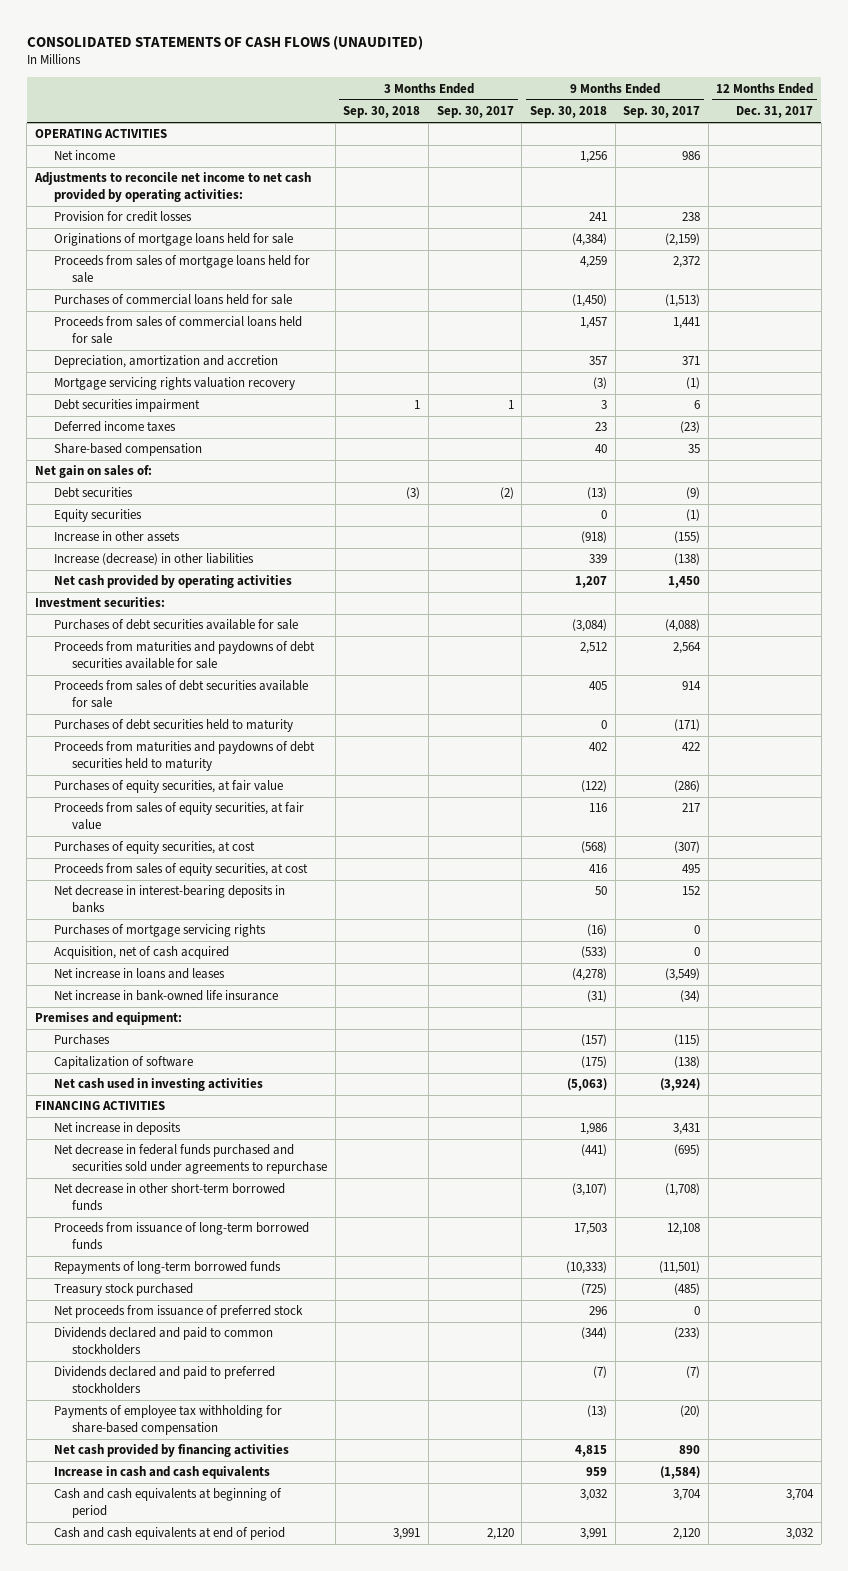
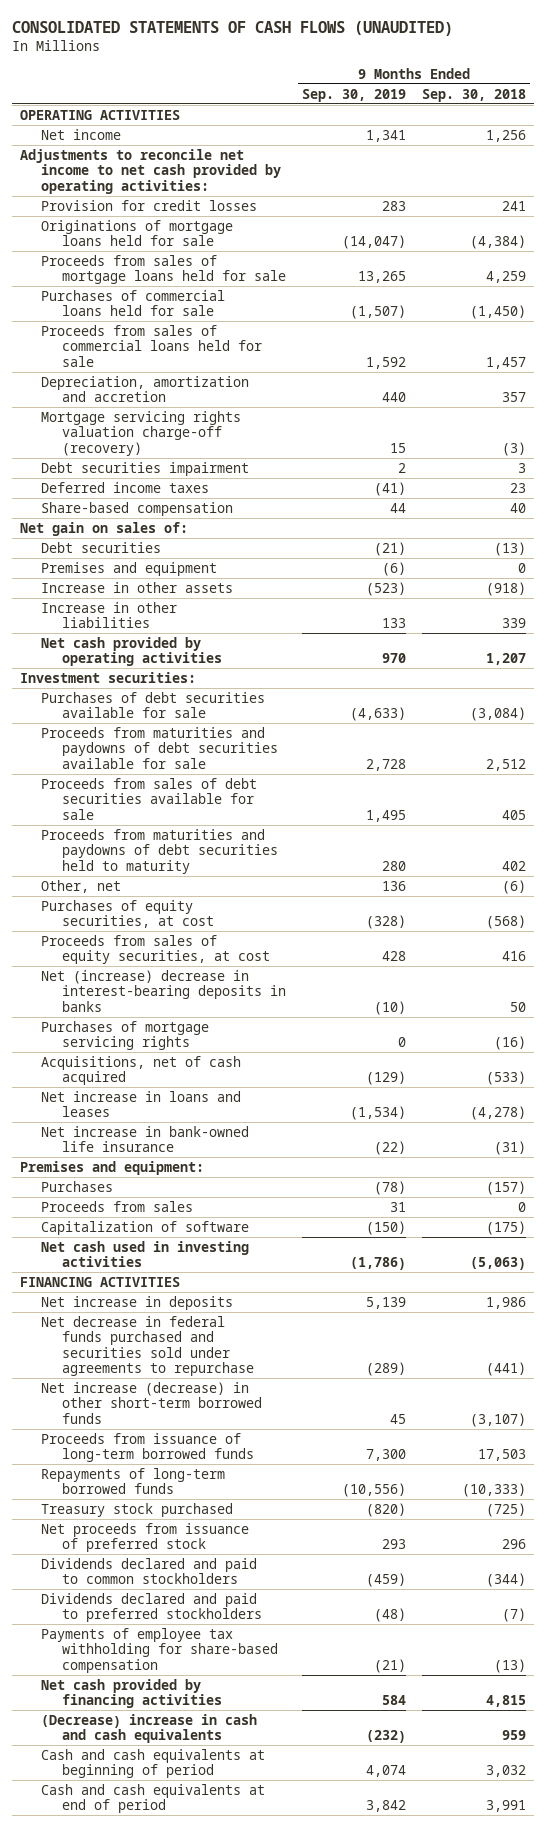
- | 3 Months Ended Sep. 30, 2018 | 3 Months Ended Sep. 30, 2017 | 9 Months Ended Sep. 30, 2018 | 9 Months Ended Sep. 30, 2017 | 12 Months Ended Dec. 31, 2017
+ | 9 Months Ended Sep. 30, 2019 | 9 Months Ended Sep. 30, 2018
- Mortgage servicing rights valuation recovery | | | (3) | (1) |
+ Mortgage servicing rights valuation charge-off (recovery) | 15 | (3)
- Equity securities | | | 0 | (1) |
+ Premises and equipment | (6) | 0
- Increase (decrease) in other liabilities | | | 339 | (138) |
+ Increase in other liabilities | 133 | 339
- Purchases of debt securities held to maturity | | | 0 | (171) |
- Purchases of equity securities, at fair value | | | (122) | (286) |
- Proceeds from sales of equity securities, at fair value | | | 116 | 217 |
+ Other, net | 136 | (6)
- Net decrease in interest-bearing deposits in banks | | | 50 | 152 |
+ Net (increase) decrease in interest-bearing deposits in banks | (10) | 50
- Acquisition, net of cash acquired | | | (533) | 0 |
+ Acquisitions, net of cash acquired | (129) | (533)
+ Proceeds from sales | 31 | 0
- Net decrease in other short-term borrowed funds | | | (3,107) | (1,708) |
+ Net increase (decrease) in other short-term borrowed funds | 45 | (3,107)
- Increase in cash and cash equivalents | | | 959 | (1,584) |
+ (Decrease) increase in cash and cash equivalents | (232) | 959

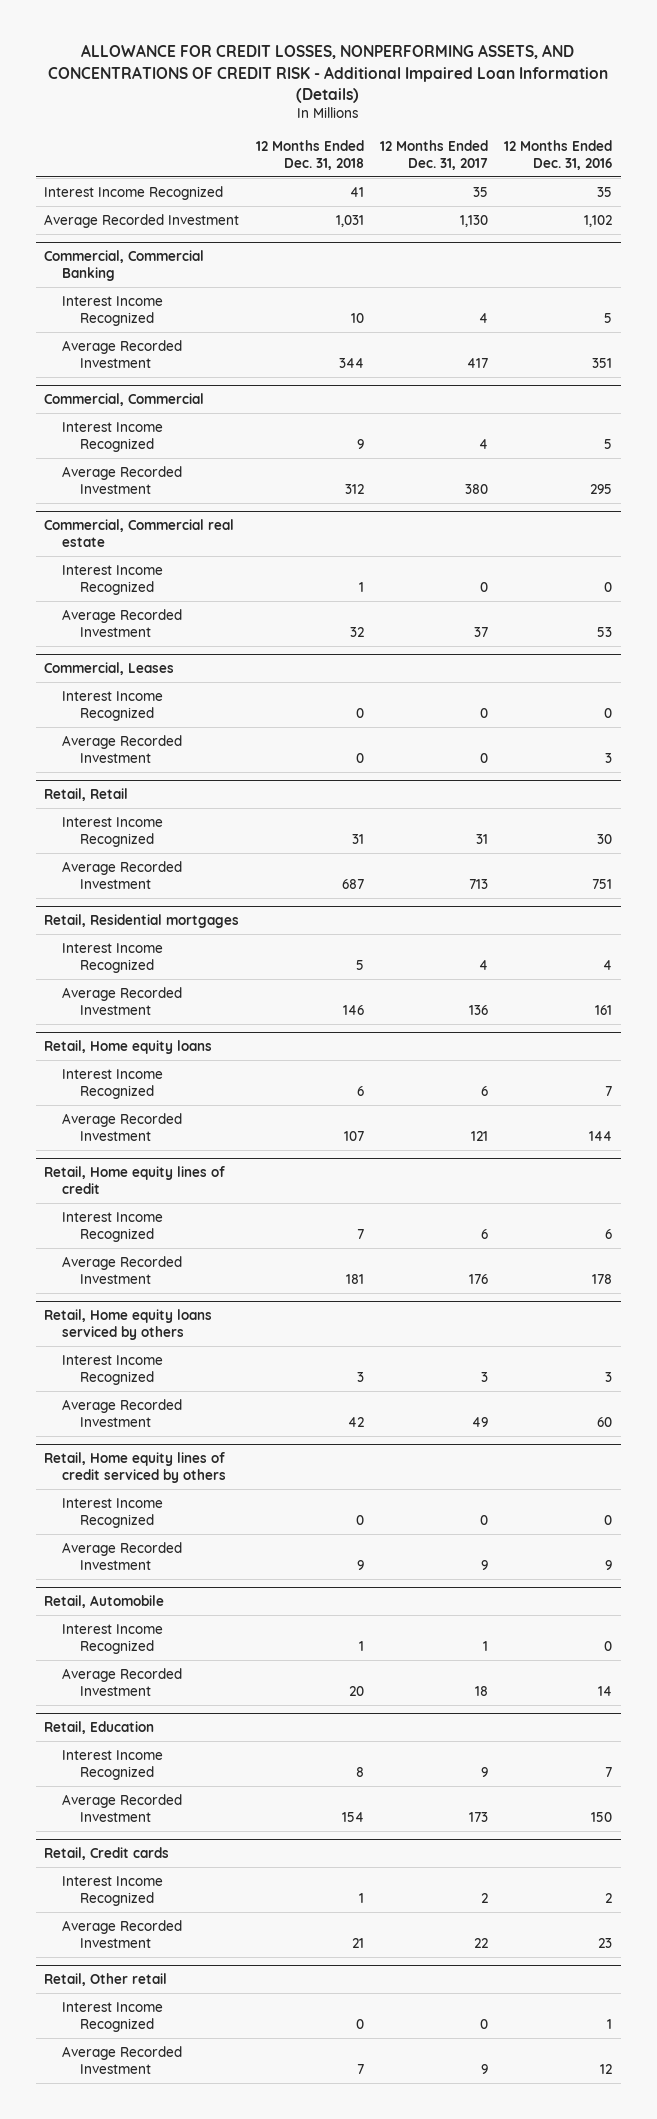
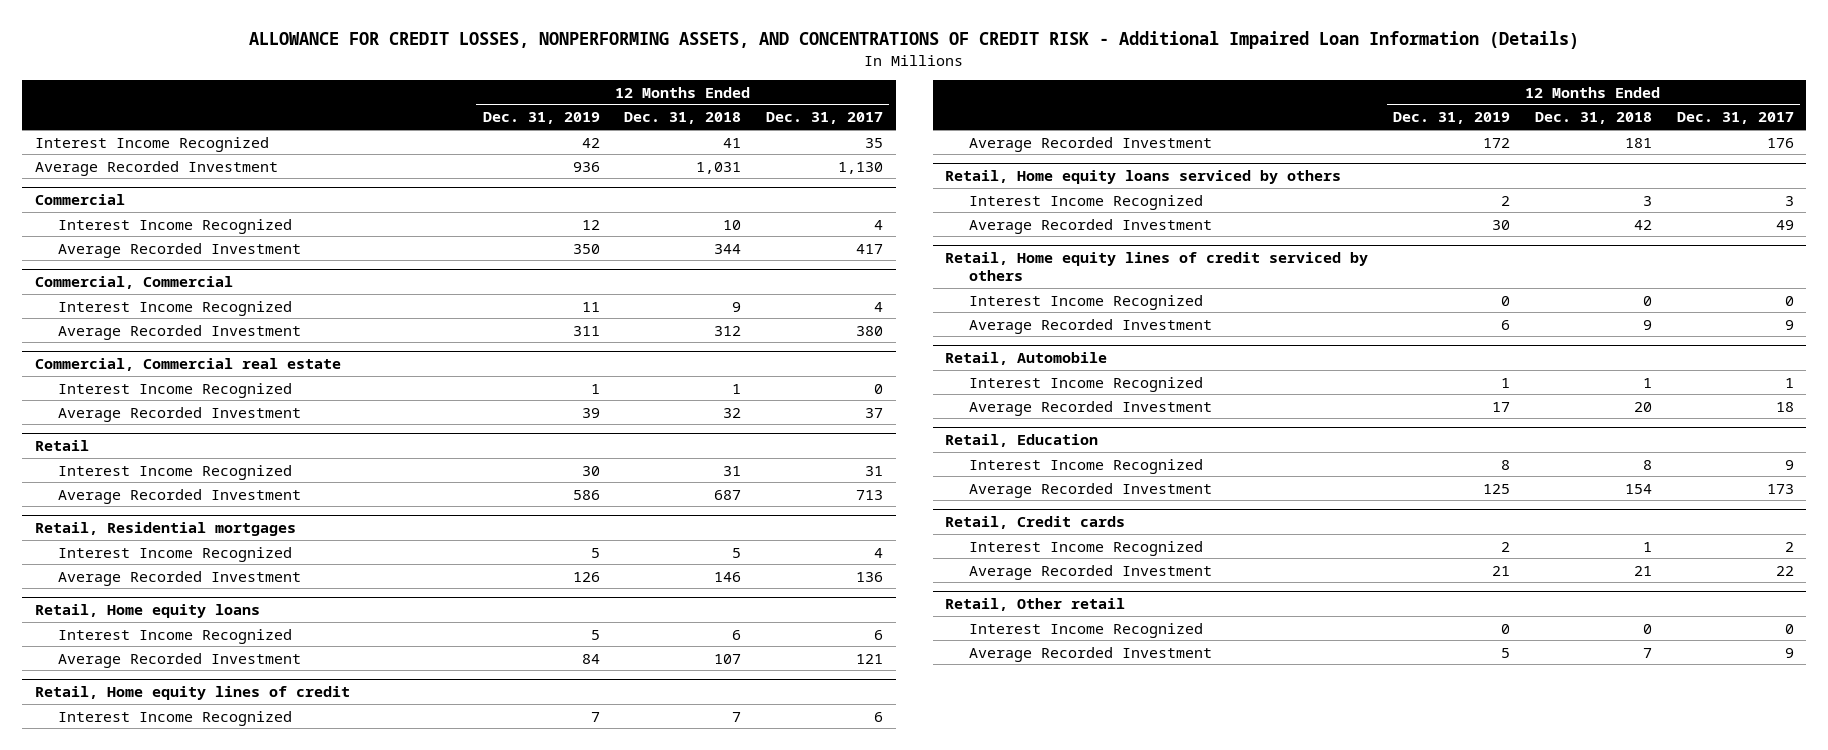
- | 12 Months Ended Dec. 31, 2018 | 12 Months Ended Dec. 31, 2017 | 12 Months Ended Dec. 31, 2016
+ | 12 Months Ended Dec. 31, 2019 | 12 Months Ended Dec. 31, 2018 | 12 Months Ended Dec. 31, 2017
- Commercial, Commercial Banking
+ Commercial
- Commercial, Leases
- Interest Income Recognized | 0 | 0 | 0
- Average Recorded Investment | 0 | 0 | 3
- Retail, Retail
+ Retail

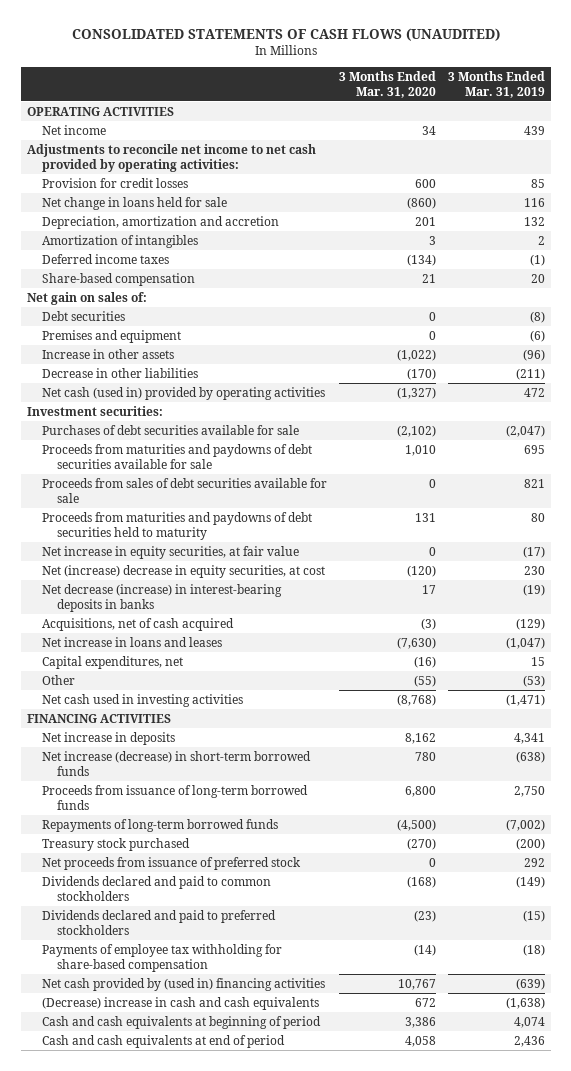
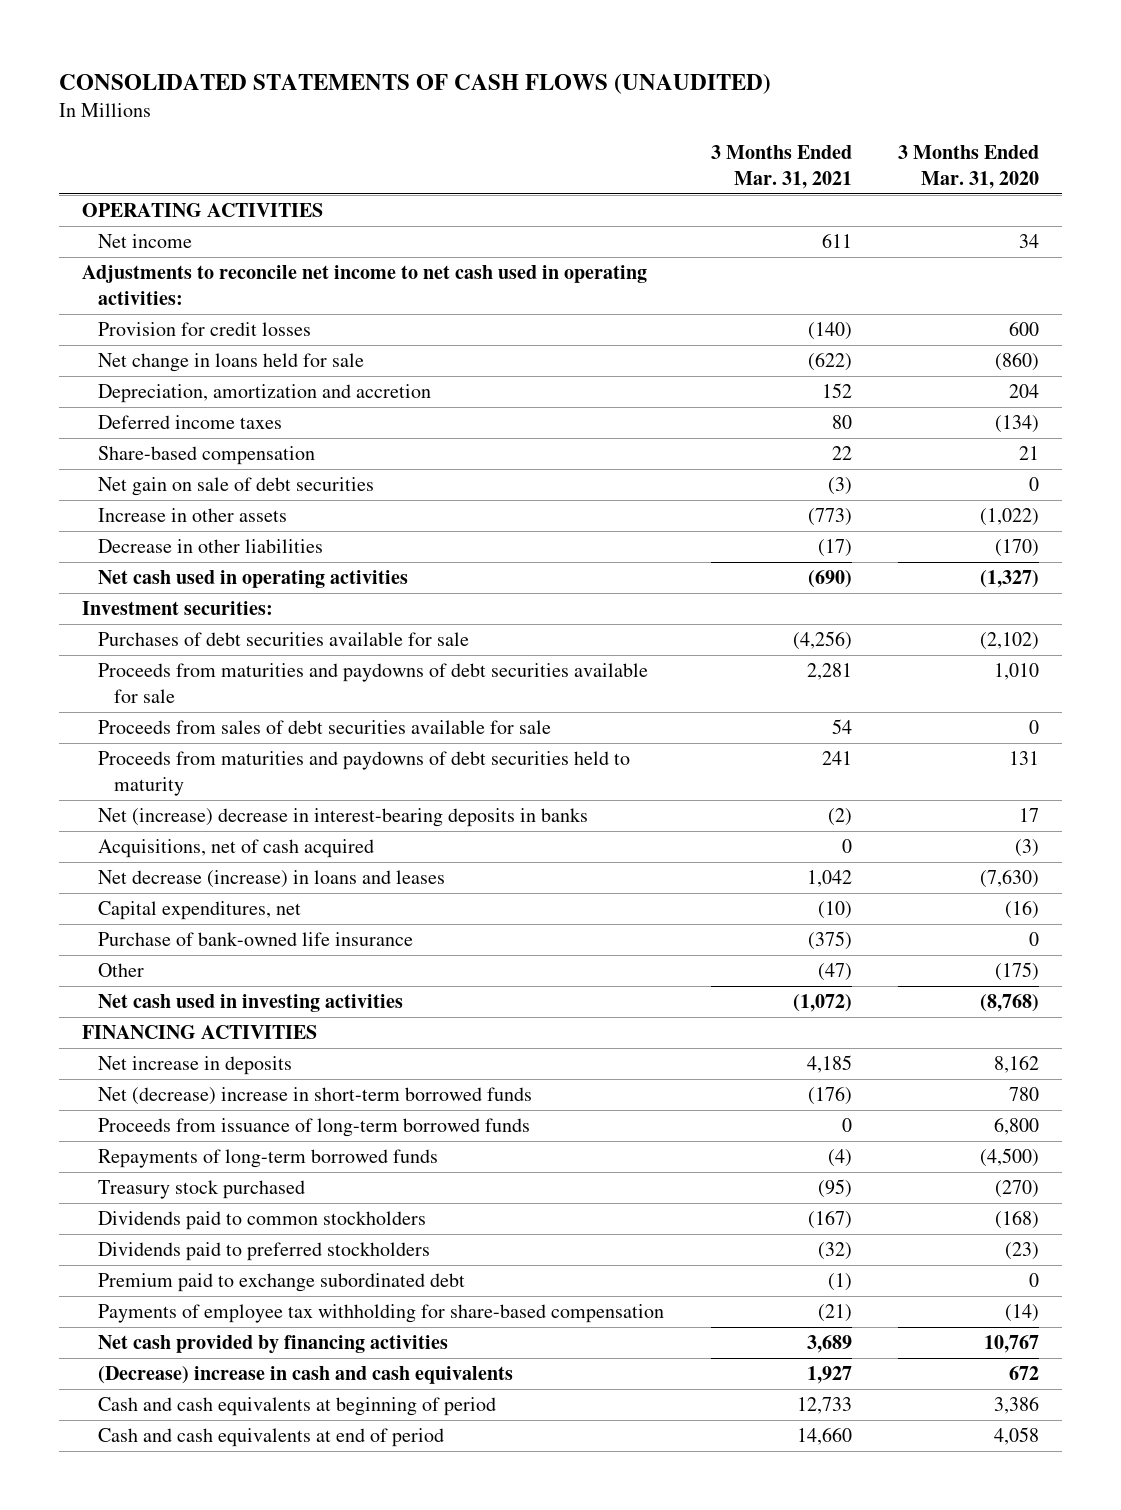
- | 3 Months Ended Mar. 31, 2020 | 3 Months Ended Mar. 31, 2019
+ | 3 Months Ended Mar. 31, 2021 | 3 Months Ended Mar. 31, 2020
- Adjustments to reconcile net income to net cash provided by operating activities:
+ Adjustments to reconcile net income to net cash used in operating activities:
- Depreciation, amortization and accretion | 201 | 132
- Amortization of intangibles | 3 | 2
+ Depreciation, amortization and accretion | 152 | 204
- Net gain on sales of:
- Debt securities | 0 | (8)
- Premises and equipment | 0 | (6)
+ Net gain on sale of debt securities | (3) | 0
- Net cash (used in) provided by operating activities | (1,327) | 472
+ Net cash used in operating activities | (690) | (1,327)
- Net increase in equity securities, at fair value | 0 | (17)
- Net (increase) decrease in equity securities, at cost | (120) | 230
- Net decrease (increase) in interest-bearing deposits in banks | 17 | (19)
+ Net (increase) decrease in interest-bearing deposits in banks | (2) | 17
- Net increase in loans and leases | (7,630) | (1,047)
+ Net decrease (increase) in loans and leases | 1,042 | (7,630)
- Other | (55) | (53)
+ Purchase of bank-owned life insurance | (375) | 0
+ Other | (47) | (175)
- Net increase (decrease) in short-term borrowed funds | 780 | (638)
+ Net (decrease) increase in short-term borrowed funds | (176) | 780
- Net proceeds from issuance of preferred stock | 0 | 292
- Dividends declared and paid to common stockholders | (168) | (149)
- Dividends declared and paid to preferred stockholders | (23) | (15)
+ Dividends paid to common stockholders | (167) | (168)
+ Dividends paid to preferred stockholders | (32) | (23)
+ Premium paid to exchange subordinated debt | (1) | 0
- Net cash provided by (used in) financing activities | 10,767 | (639)
+ Net cash provided by financing activities | 3,689 | 10,767

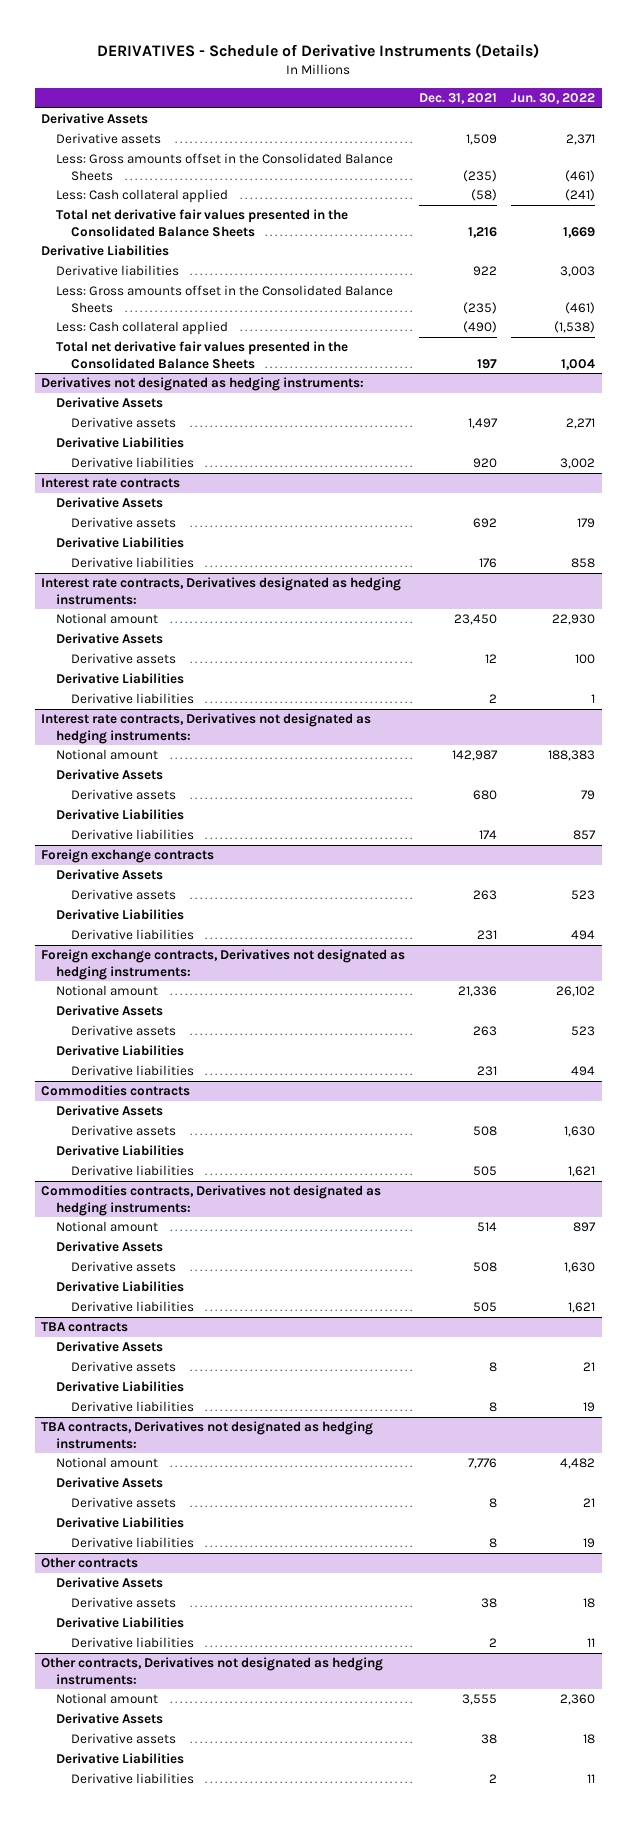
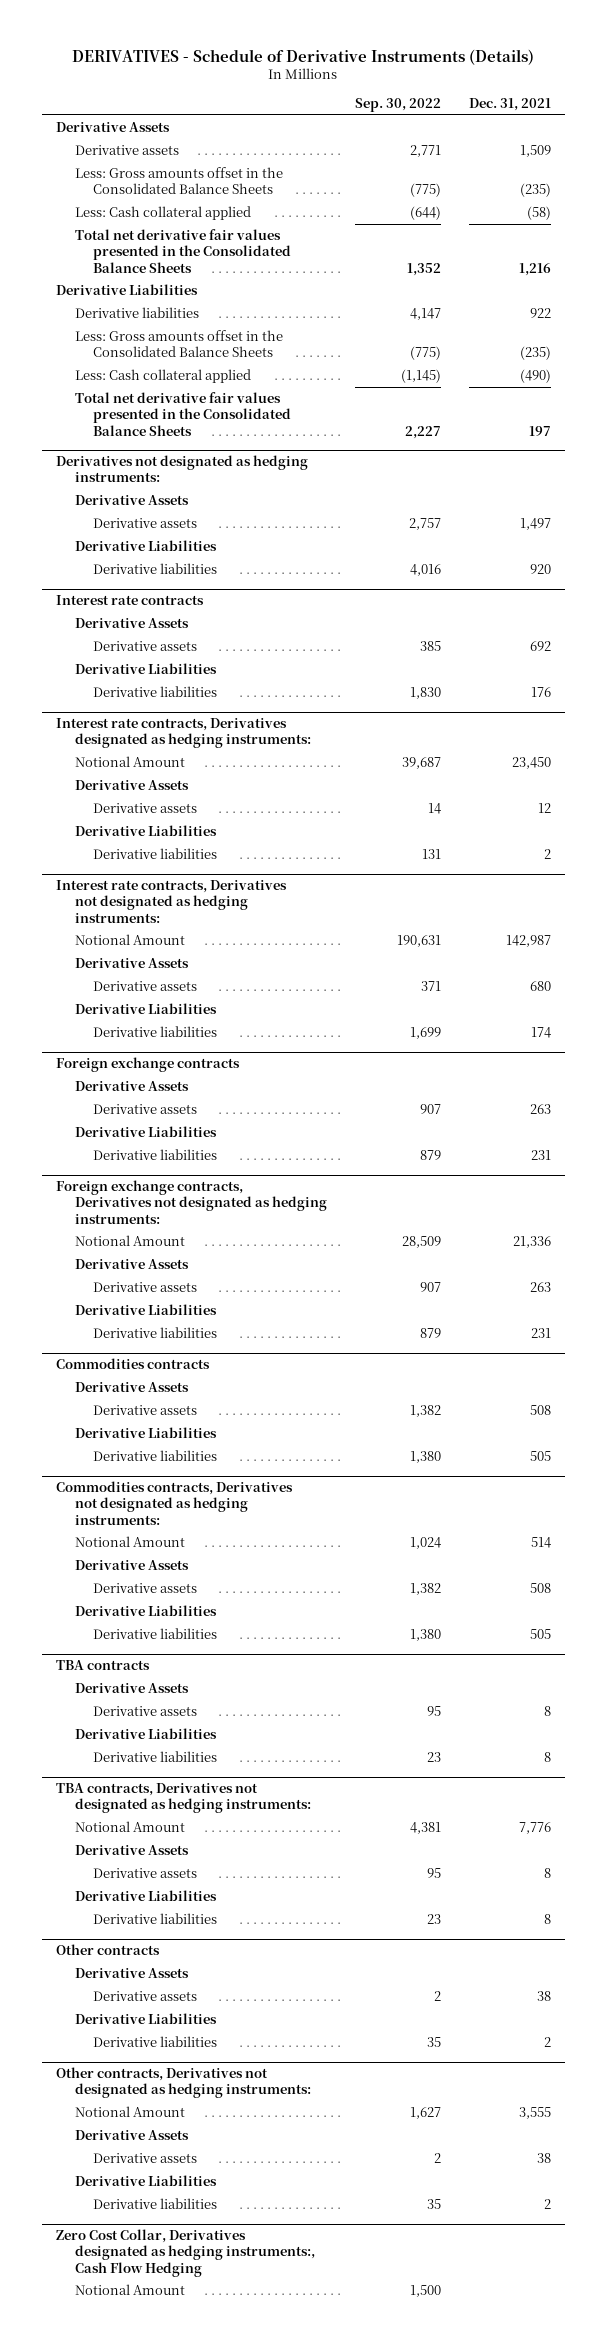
- | Dec. 31, 2021 | Jun. 30, 2022
+ | Sep. 30, 2022 | Dec. 31, 2021
@ Interest rate contracts, Derivatives designated as hedging instruments:
- Notional amount | 23,450 | 22,930
+ Notional Amount | 39,687 | 23,450
@ Interest rate contracts, Derivatives not designated as hedging instruments:
- Notional amount | 142,987 | 188,383
+ Notional Amount | 190,631 | 142,987
@ Foreign exchange contracts, Derivatives not designated as hedging instruments:
- Notional amount | 21,336 | 26,102
+ Notional Amount | 28,509 | 21,336
@ Commodities contracts, Derivatives not designated as hedging instruments:
- Notional amount | 514 | 897
+ Notional Amount | 1,024 | 514
@ TBA contracts, Derivatives not designated as hedging instruments:
- Notional amount | 7,776 | 4,482
+ Notional Amount | 4,381 | 7,776
@ Other contracts, Derivatives not designated as hedging instruments:
- Notional amount | 3,555 | 2,360
+ Notional Amount | 1,627 | 3,555
+ Zero Cost Collar, Derivatives designated as hedging instruments:, Cash Flow Hedging
+ Notional Amount | 1,500 |

